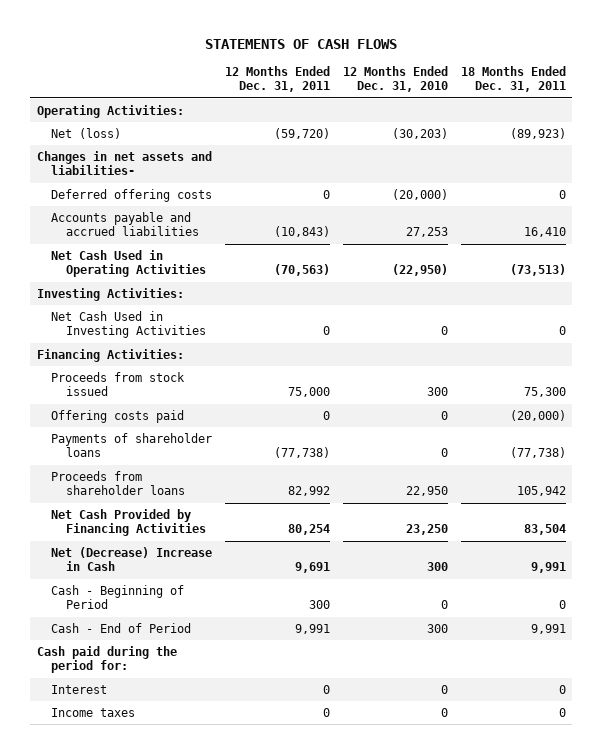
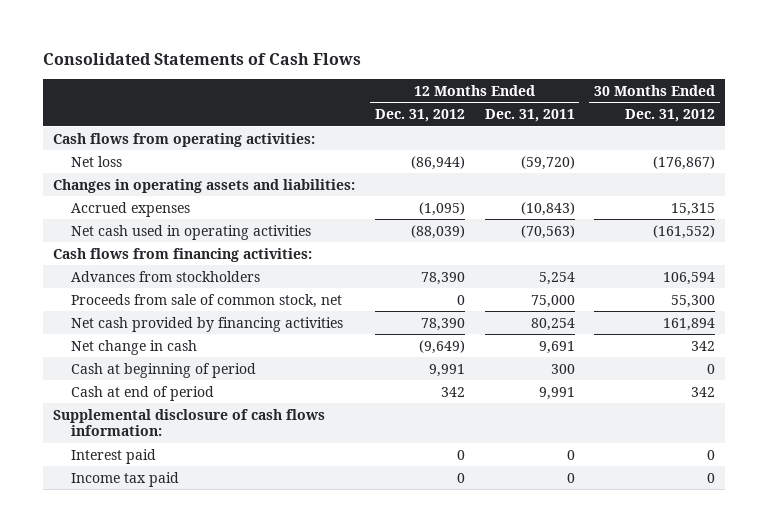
- STATEMENTS OF CASH FLOWS
+ Consolidated Statements of Cash Flows
- | 12 Months Ended Dec. 31, 2011 | 12 Months Ended Dec. 31, 2010 | 18 Months Ended Dec. 31, 2011
+ | 12 Months Ended Dec. 31, 2012 | 12 Months Ended Dec. 31, 2011 | 30 Months Ended Dec. 31, 2012
- Operating Activities:
- Net (loss) | (59,720) | (30,203) | (89,923)
- Changes in net assets and liabilities-
- Deferred offering costs | 0 | (20,000) | 0
- Accounts payable and accrued liabilities | (10,843) | 27,253 | 16,410
- Net Cash Used in Operating Activities | (70,563) | (22,950) | (73,513)
- Investing Activities:
- Net Cash Used in Investing Activities | 0 | 0 | 0
- Financing Activities:
- Proceeds from stock issued | 75,000 | 300 | 75,300
- Offering costs paid | 0 | 0 | (20,000)
- Payments of shareholder loans | (77,738) | 0 | (77,738)
- Proceeds from shareholder loans | 82,992 | 22,950 | 105,942
- Net Cash Provided by Financing Activities | 80,254 | 23,250 | 83,504
- Net (Decrease) Increase in Cash | 9,691 | 300 | 9,991
- Cash - Beginning of Period | 300 | 0 | 0
- Cash - End of Period | 9,991 | 300 | 9,991
- Cash paid during the period for:
- Interest | 0 | 0 | 0
- Income taxes | 0 | 0 | 0
+ Cash flows from operating activities:
+ Net loss | (86,944) | (59,720) | (176,867)
+ Changes in operating assets and liabilities:
+ Accrued expenses | (1,095) | (10,843) | 15,315
+ Net cash used in operating activities | (88,039) | (70,563) | (161,552)
+ Cash flows from financing activities:
+ Advances from stockholders | 78,390 | 5,254 | 106,594
+ Proceeds from sale of common stock, net | 0 | 75,000 | 55,300
+ Net cash provided by financing activities | 78,390 | 80,254 | 161,894
+ Net change in cash | (9,649) | 9,691 | 342
+ Cash at beginning of period | 9,991 | 300 | 0
+ Cash at end of period | 342 | 9,991 | 342
+ Supplemental disclosure of cash flows information:
+ Interest paid | 0 | 0 | 0
+ Income tax paid | 0 | 0 | 0

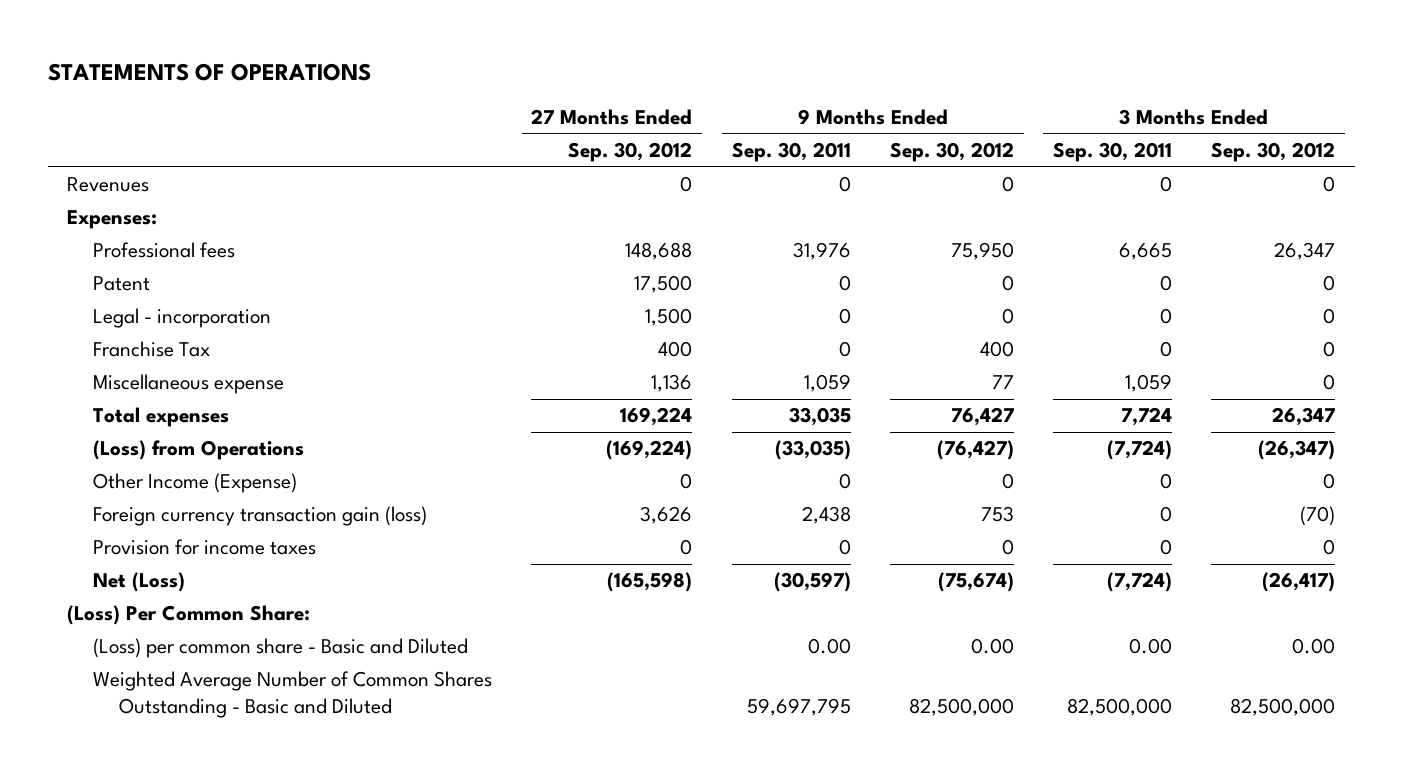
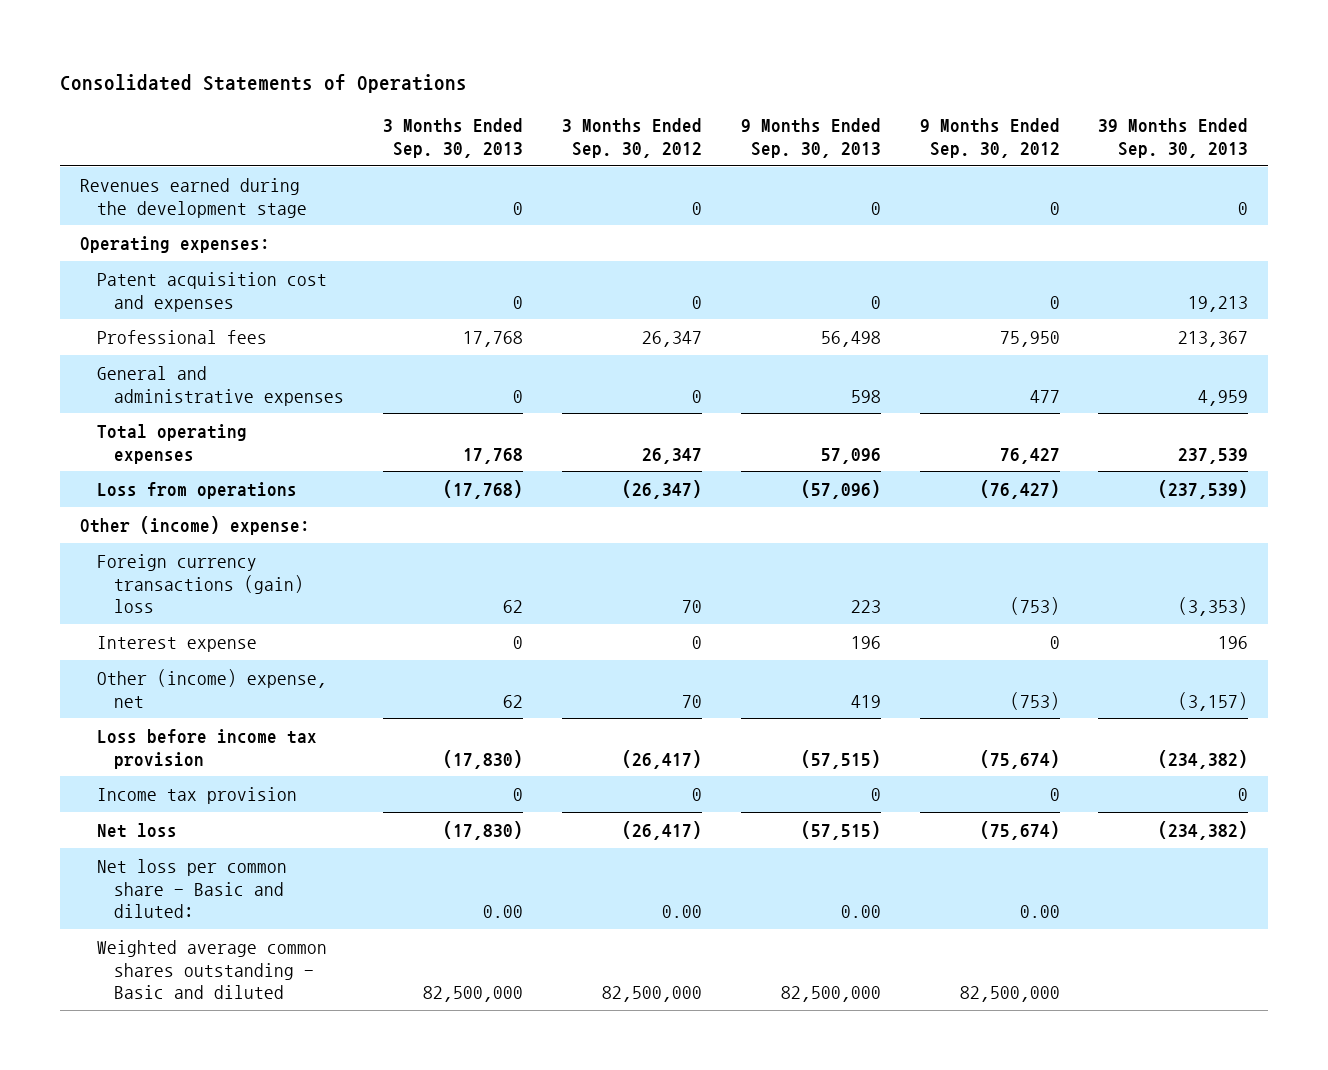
- STATEMENTS OF OPERATIONS
+ Consolidated Statements of Operations
- | 27 Months Ended Sep. 30, 2012 | 9 Months Ended Sep. 30, 2011 | 9 Months Ended Sep. 30, 2012 | 3 Months Ended Sep. 30, 2011 | 3 Months Ended Sep. 30, 2012
+ | 3 Months Ended Sep. 30, 2013 | 3 Months Ended Sep. 30, 2012 | 9 Months Ended Sep. 30, 2013 | 9 Months Ended Sep. 30, 2012 | 39 Months Ended Sep. 30, 2013
- Revenues | 0 | 0 | 0 | 0 | 0
- Expenses:
+ Revenues earned during the development stage | 0 | 0 | 0 | 0 | 0
+ Operating expenses:
+ Patent acquisition cost and expenses | 0 | 0 | 0 | 0 | 19,213
- Patent | 17,500 | 0 | 0 | 0 | 0
- Legal - incorporation | 1,500 | 0 | 0 | 0 | 0
- Franchise Tax | 400 | 0 | 400 | 0 | 0
- Miscellaneous expense | 1,136 | 1,059 | 77 | 1,059 | 0
- Total expenses | 169,224 | 33,035 | 76,427 | 7,724 | 26,347
- (Loss) from Operations | (169,224) | (33,035) | (76,427) | (7,724) | (26,347)
- Other Income (Expense) | 0 | 0 | 0 | 0 | 0
- Foreign currency transaction gain (loss) | 3,626 | 2,438 | 753 | 0 | (70)
- Provision for income taxes | 0 | 0 | 0 | 0 | 0
- Net (Loss) | (165,598) | (30,597) | (75,674) | (7,724) | (26,417)
- (Loss) Per Common Share:
- (Loss) per common share - Basic and Diluted | | 0.00 | 0.00 | 0.00 | 0.00
- Weighted Average Number of Common Shares Outstanding - Basic and Diluted | | 59,697,795 | 82,500,000 | 82,500,000 | 82,500,000
+ General and administrative expenses | 0 | 0 | 598 | 477 | 4,959
+ Total operating expenses | 17,768 | 26,347 | 57,096 | 76,427 | 237,539
+ Loss from operations | (17,768) | (26,347) | (57,096) | (76,427) | (237,539)
+ Other (income) expense:
+ Foreign currency transactions (gain) loss | 62 | 70 | 223 | (753) | (3,353)
+ Interest expense | 0 | 0 | 196 | 0 | 196
+ Other (income) expense, net | 62 | 70 | 419 | (753) | (3,157)
+ Loss before income tax provision | (17,830) | (26,417) | (57,515) | (75,674) | (234,382)
+ Income tax provision | 0 | 0 | 0 | 0 | 0
+ Net loss | (17,830) | (26,417) | (57,515) | (75,674) | (234,382)
+ Net loss per common share - Basic and diluted: | 0.00 | 0.00 | 0.00 | 0.00 |
+ Weighted average common shares outstanding - Basic and diluted | 82,500,000 | 82,500,000 | 82,500,000 | 82,500,000 |

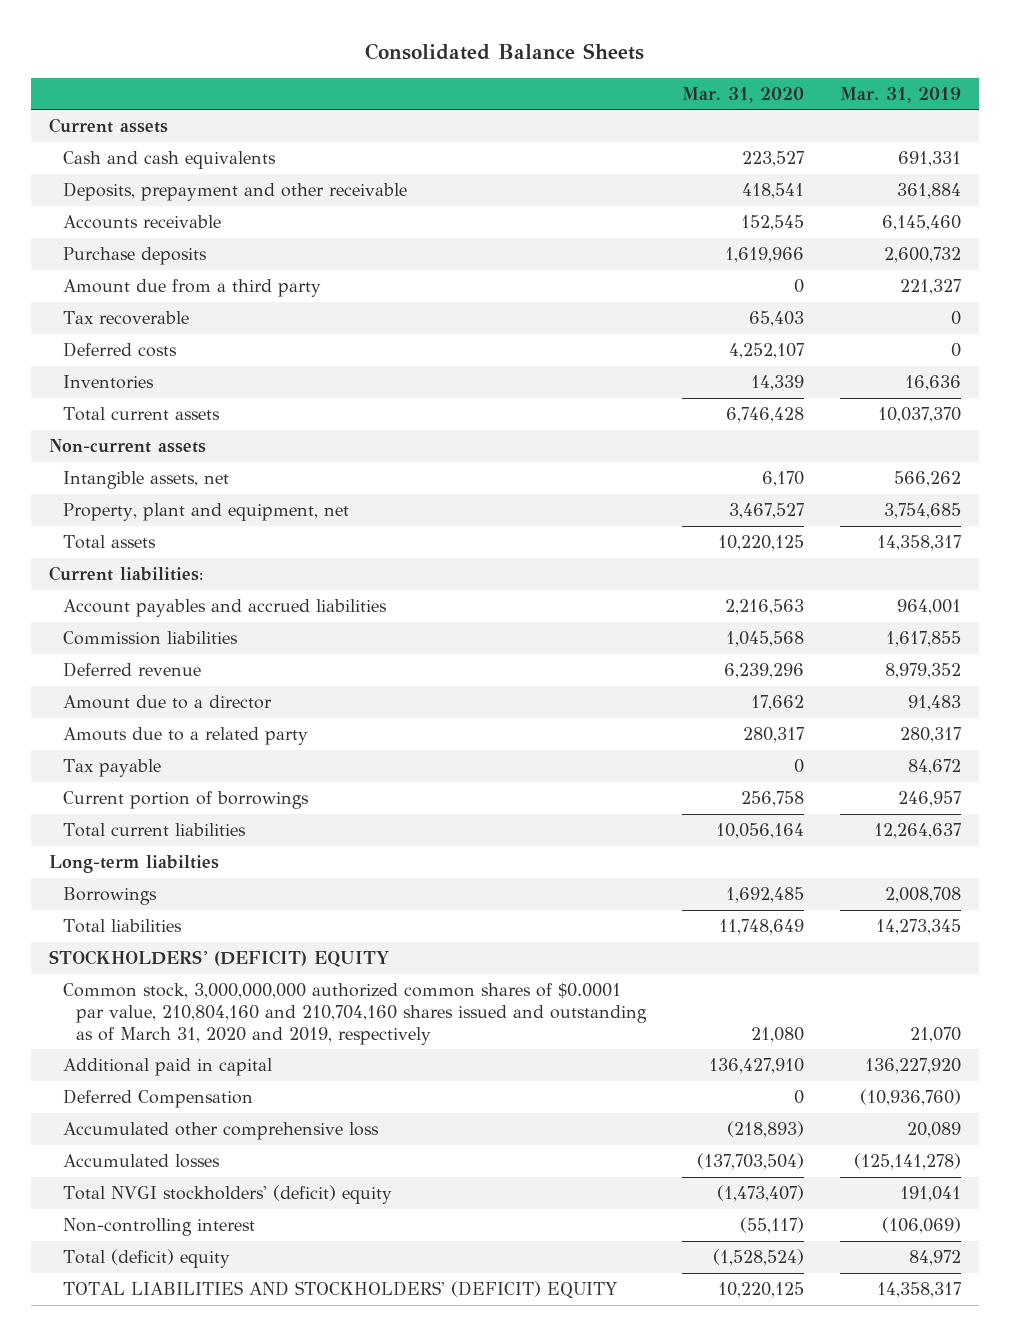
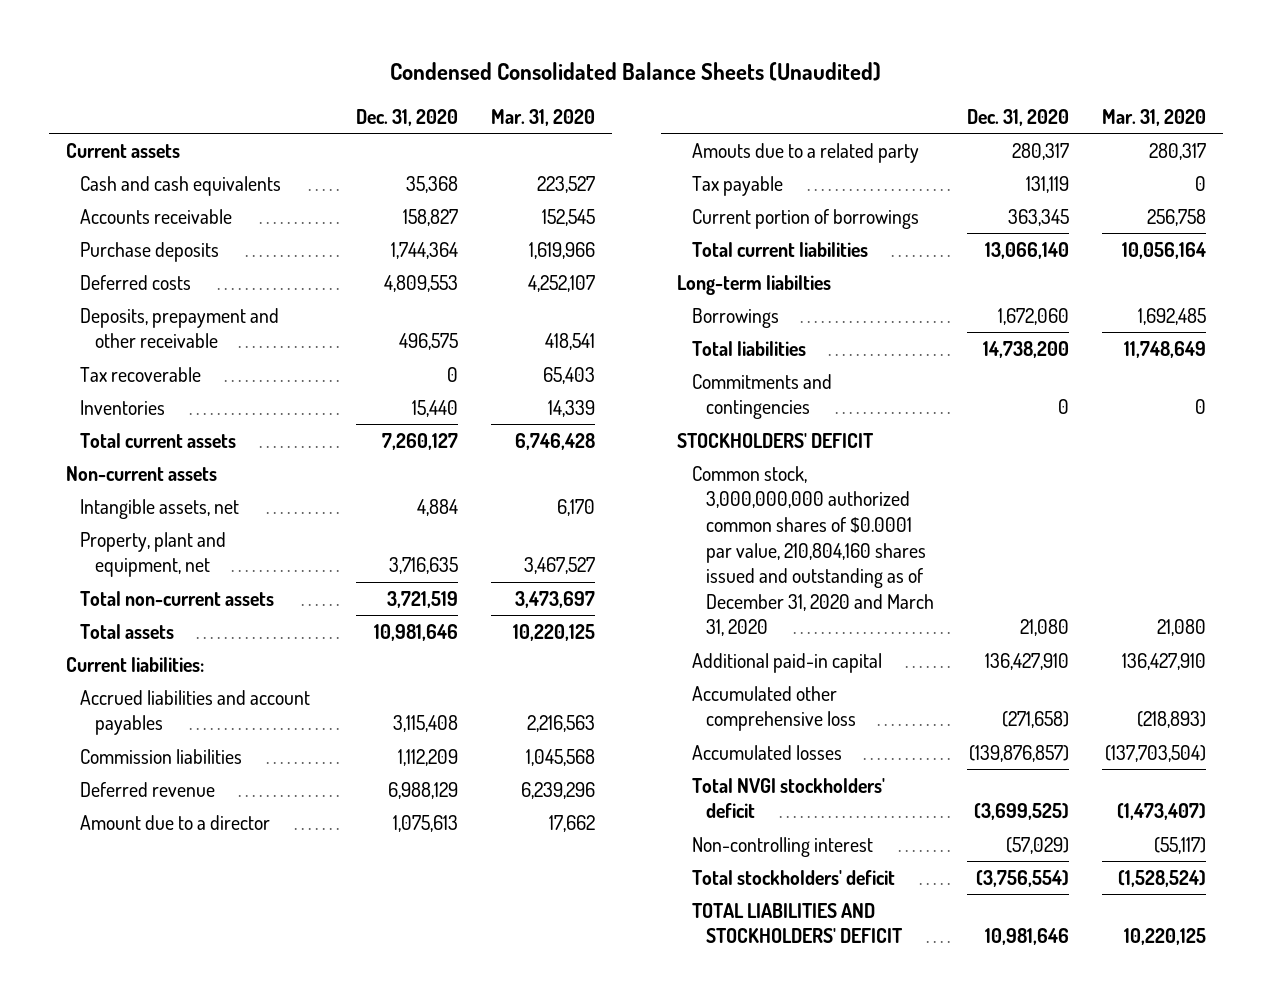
- Consolidated Balance Sheets
+ Condensed Consolidated Balance Sheets (Unaudited)
- | Mar. 31, 2020 | Mar. 31, 2019
+ | Dec. 31, 2020 | Mar. 31, 2020
- Amount due from a third party | 0 | 221,327
moved down: Deposits, prepayment and other receivable | 496,575 | 418,541
moved down: Tax recoverable | 0 | 65,403
+ Total non-current assets | 3,721,519 | 3,473,697
- Account payables and accrued liabilities | 2,216,563 | 964,001
+ Accrued liabilities and account payables | 3,115,408 | 2,216,563
- STOCKHOLDERS' (DEFICIT) EQUITY
- Common stock, 3,000,000,000 authorized common shares of $0.0001 par value, 210,804,160 and 210,704,160 shares issued and outstanding as of March 31, 2020 and 2019, respectively | 21,080 | 21,070
- Additional paid in capital | 136,427,910 | 136,227,920
- Deferred Compensation | 0 | (10,936,760)
+ Commitments and contingencies | 0 | 0
+ STOCKHOLDERS' DEFICIT
+ Common stock, 3,000,000,000 authorized common shares of $0.0001 par value, 210,804,160 shares issued and outstanding as of December 31, 2020 and March 31, 2020 | 21,080 | 21,080
+ Additional paid-in capital | 136,427,910 | 136,427,910
- Total NVGI stockholders' (deficit) equity | (1,473,407) | 191,041
+ Total NVGI stockholders' deficit | (3,699,525) | (1,473,407)
- Total (deficit) equity | (1,528,524) | 84,972
- TOTAL LIABILITIES AND STOCKHOLDERS' (DEFICIT) EQUITY | 10,220,125 | 14,358,317
+ Total stockholders' deficit | (3,756,554) | (1,528,524)
+ TOTAL LIABILITIES AND STOCKHOLDERS' DEFICIT | 10,981,646 | 10,220,125

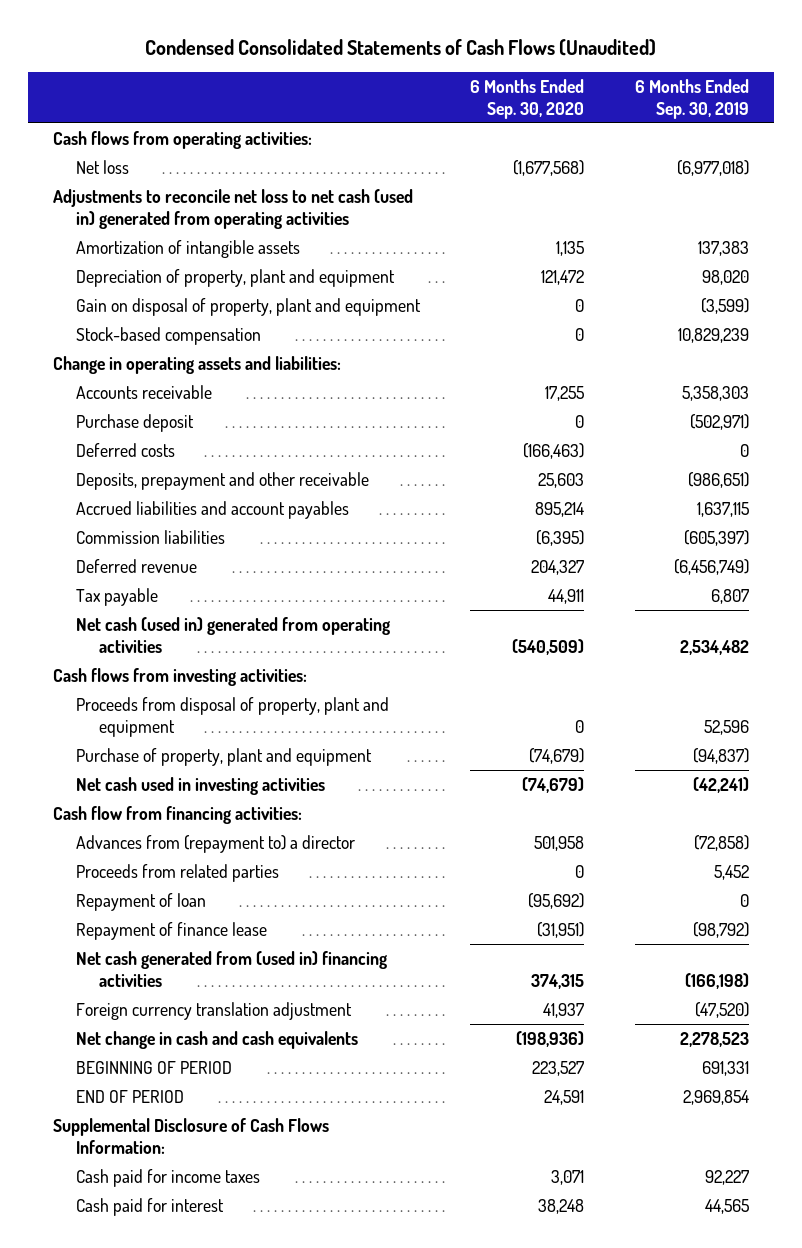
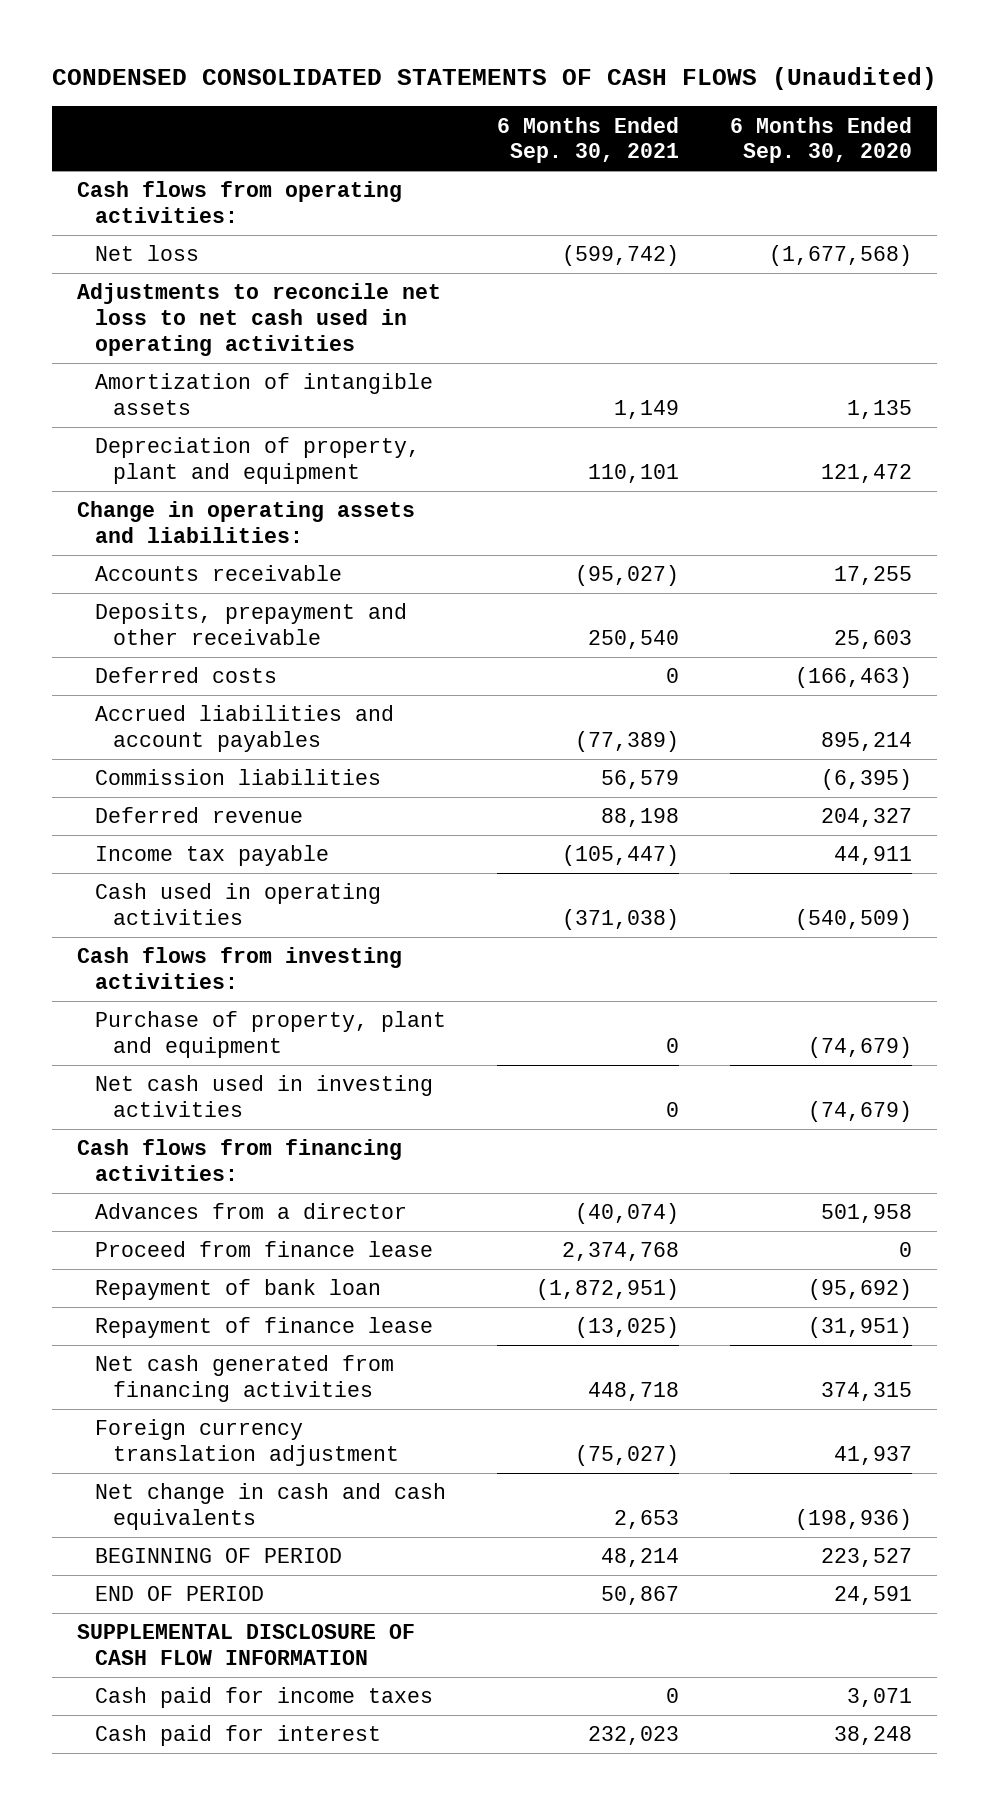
- Condensed Consolidated Statements of Cash Flows (Unaudited)
+ CONDENSED CONSOLIDATED STATEMENTS OF CASH FLOWS (Unaudited)
- | 6 Months Ended Sep. 30, 2020 | 6 Months Ended Sep. 30, 2019
+ | 6 Months Ended Sep. 30, 2021 | 6 Months Ended Sep. 30, 2020
- Adjustments to reconcile net loss to net cash (used in) generated from operating activities
+ Adjustments to reconcile net loss to net cash used in operating activities
- Gain on disposal of property, plant and equipment | 0 | (3,599)
- Stock-based compensation | 0 | 10,829,239
- Purchase deposit | 0 | (502,971)
moved down: Deferred costs | 0 | (166,463)
- Tax payable | 44,911 | 6,807
- Net cash (used in) generated from operating activities | (540,509) | 2,534,482
+ Income tax payable | (105,447) | 44,911
+ Cash used in operating activities | (371,038) | (540,509)
- Proceeds from disposal of property, plant and equipment | 0 | 52,596
- Cash flow from financing activities:
- Advances from (repayment to) a director | 501,958 | (72,858)
- Proceeds from related parties | 0 | 5,452
- Repayment of loan | (95,692) | 0
+ Cash flows from financing activities:
+ Advances from a director | (40,074) | 501,958
+ Proceed from finance lease | 2,374,768 | 0
+ Repayment of bank loan | (1,872,951) | (95,692)
- Net cash generated from (used in) financing activities | 374,315 | (166,198)
+ Net cash generated from financing activities | 448,718 | 374,315
- Supplemental Disclosure of Cash Flows Information:
+ SUPPLEMENTAL DISCLOSURE OF CASH FLOW INFORMATION

